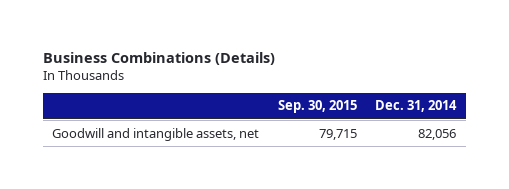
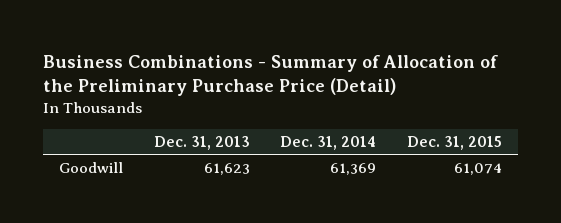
- Business Combinations (Details)
+ Business Combinations - Summary of Allocation of the Preliminary Purchase Price (Detail)
- | Sep. 30, 2015 | Dec. 31, 2014
+ | Dec. 31, 2013 | Dec. 31, 2014 | Dec. 31, 2015
- Goodwill and intangible assets, net | 79,715 | 82,056
+ Goodwill | 61,623 | 61,369 | 61,074

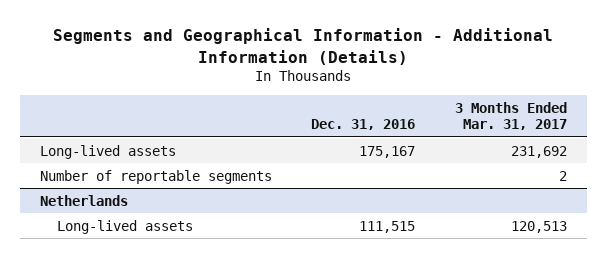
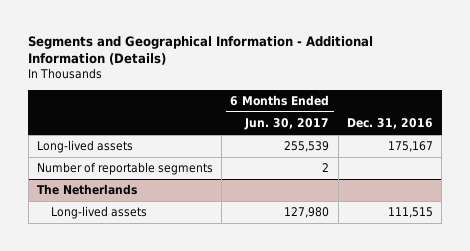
- | Dec. 31, 2016 | 3 Months Ended Mar. 31, 2017
+ | 6 Months Ended Jun. 30, 2017 | Dec. 31, 2016
- Netherlands
+ The Netherlands

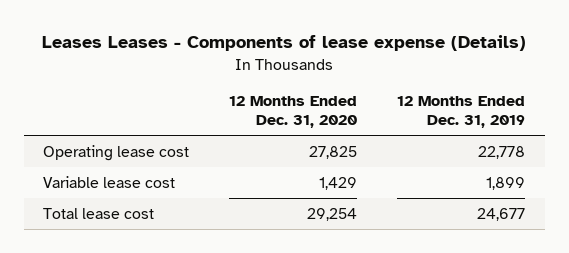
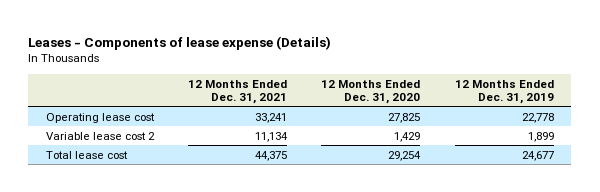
- Leases Leases - Components of lease expense (Details)
+ Leases - Components of lease expense (Details)
- | 12 Months Ended Dec. 31, 2020 | 12 Months Ended Dec. 31, 2019
+ | 12 Months Ended Dec. 31, 2021 | 12 Months Ended Dec. 31, 2020 | 12 Months Ended Dec. 31, 2019
- Variable lease cost | 1,429 | 1,899
+ Variable lease cost 2 | 11,134 | 1,429 | 1,899

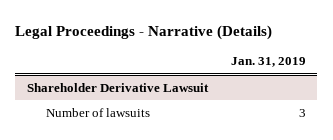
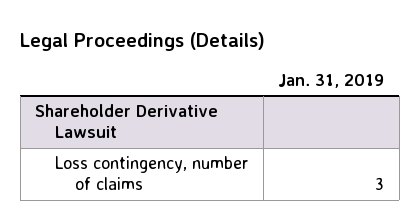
- Legal Proceedings - Narrative (Details)
+ Legal Proceedings (Details)
@ Shareholder Derivative Lawsuit
- Number of lawsuits | 3
+ Loss contingency, number of claims | 3

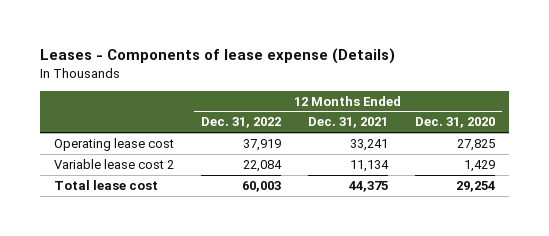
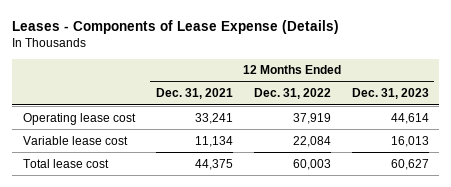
- Leases - Components of lease expense (Details)
+ Leases - Components of Lease Expense (Details)
- | 12 Months Ended Dec. 31, 2022 | 12 Months Ended Dec. 31, 2021 | 12 Months Ended Dec. 31, 2020
+ | 12 Months Ended Dec. 31, 2021 | 12 Months Ended Dec. 31, 2022 | 12 Months Ended Dec. 31, 2023
- Variable lease cost 2 | 22,084 | 11,134 | 1,429
+ Variable lease cost | 11,134 | 22,084 | 16,013

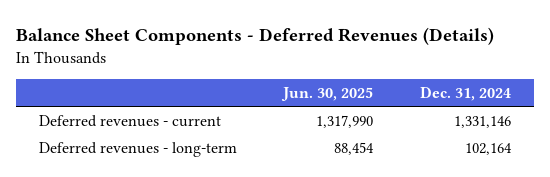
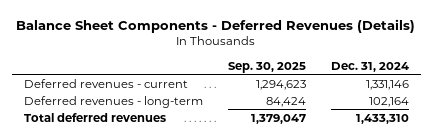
- | Jun. 30, 2025 | Dec. 31, 2024
+ | Sep. 30, 2025 | Dec. 31, 2024
+ Total deferred revenues | 1,379,047 | 1,433,310

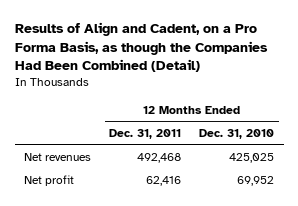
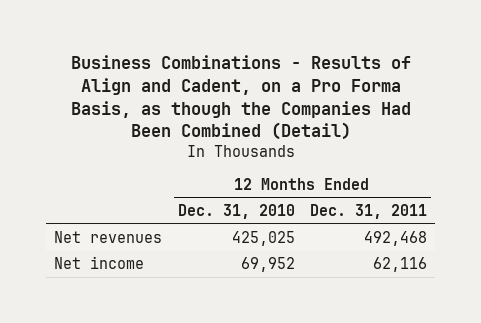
- Results of Align and Cadent, on a Pro Forma Basis, as though the Companies Had Been Combined (Detail)
+ Business Combinations - Results of Align and Cadent, on a Pro Forma Basis, as though the Companies Had Been Combined (Detail)
- | 12 Months Ended Dec. 31, 2011 | 12 Months Ended Dec. 31, 2010
+ | 12 Months Ended Dec. 31, 2010 | 12 Months Ended Dec. 31, 2011
- Net profit | 62,416 | 69,952
+ Net income | 69,952 | 62,116

